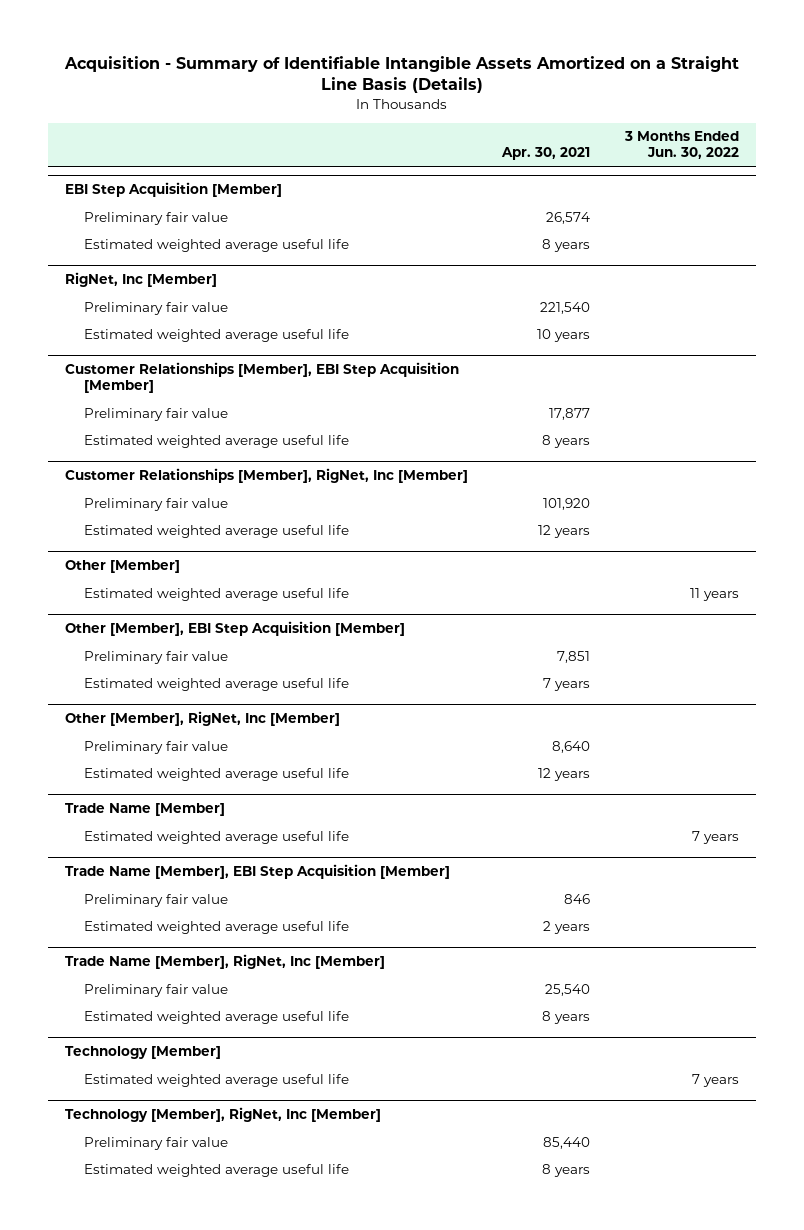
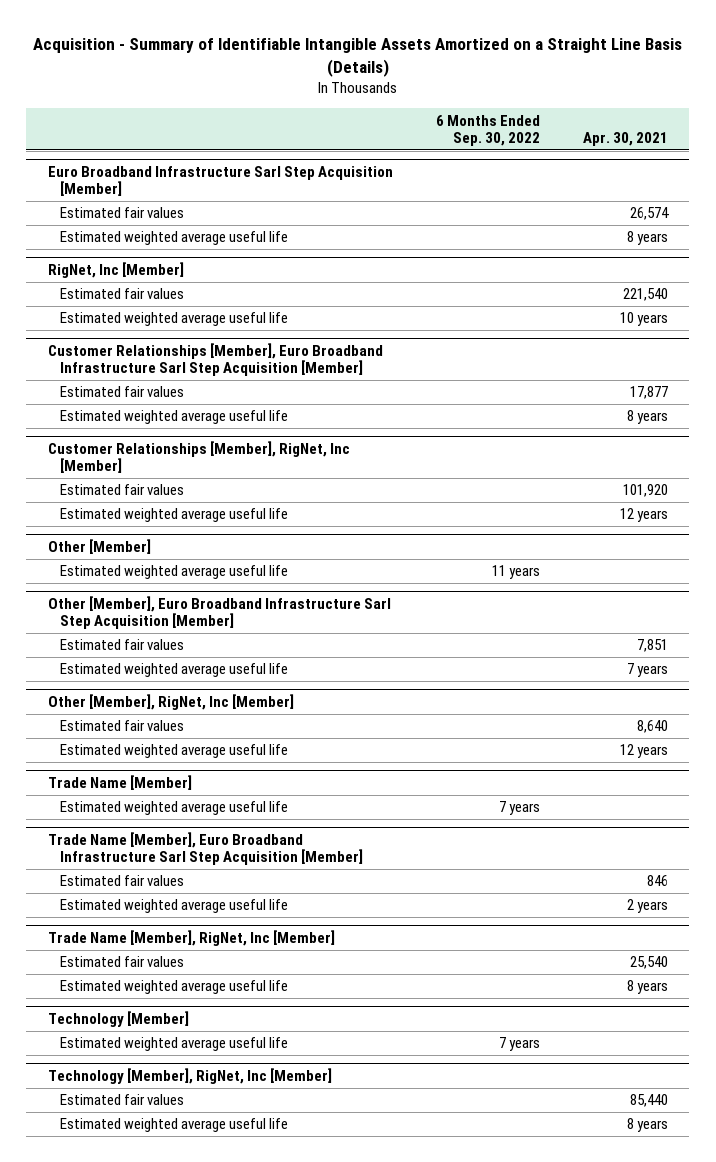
- | Apr. 30, 2021 | 3 Months Ended Jun. 30, 2022
+ | 6 Months Ended Sep. 30, 2022 | Apr. 30, 2021
- EBI Step Acquisition [Member]
- Preliminary fair value | 26,574 |
+ Euro Broadband Infrastructure Sarl Step Acquisition [Member]
+ Estimated fair values | | 26,574
@ RigNet, Inc [Member]
- Preliminary fair value | 221,540 |
+ Estimated fair values | | 221,540
- Customer Relationships [Member], EBI Step Acquisition [Member]
- Preliminary fair value | 17,877 |
+ Customer Relationships [Member], Euro Broadband Infrastructure Sarl Step Acquisition [Member]
+ Estimated fair values | | 17,877
@ Customer Relationships [Member], RigNet, Inc [Member]
- Preliminary fair value | 101,920 |
+ Estimated fair values | | 101,920
- Other [Member], EBI Step Acquisition [Member]
- Preliminary fair value | 7,851 |
+ Other [Member], Euro Broadband Infrastructure Sarl Step Acquisition [Member]
+ Estimated fair values | | 7,851
@ Other [Member], RigNet, Inc [Member]
- Preliminary fair value | 8,640 |
+ Estimated fair values | | 8,640
- Trade Name [Member], EBI Step Acquisition [Member]
- Preliminary fair value | 846 |
+ Trade Name [Member], Euro Broadband Infrastructure Sarl Step Acquisition [Member]
+ Estimated fair values | | 846
@ Trade Name [Member], RigNet, Inc [Member]
- Preliminary fair value | 25,540 |
+ Estimated fair values | | 25,540
@ Technology [Member], RigNet, Inc [Member]
- Preliminary fair value | 85,440 |
+ Estimated fair values | | 85,440

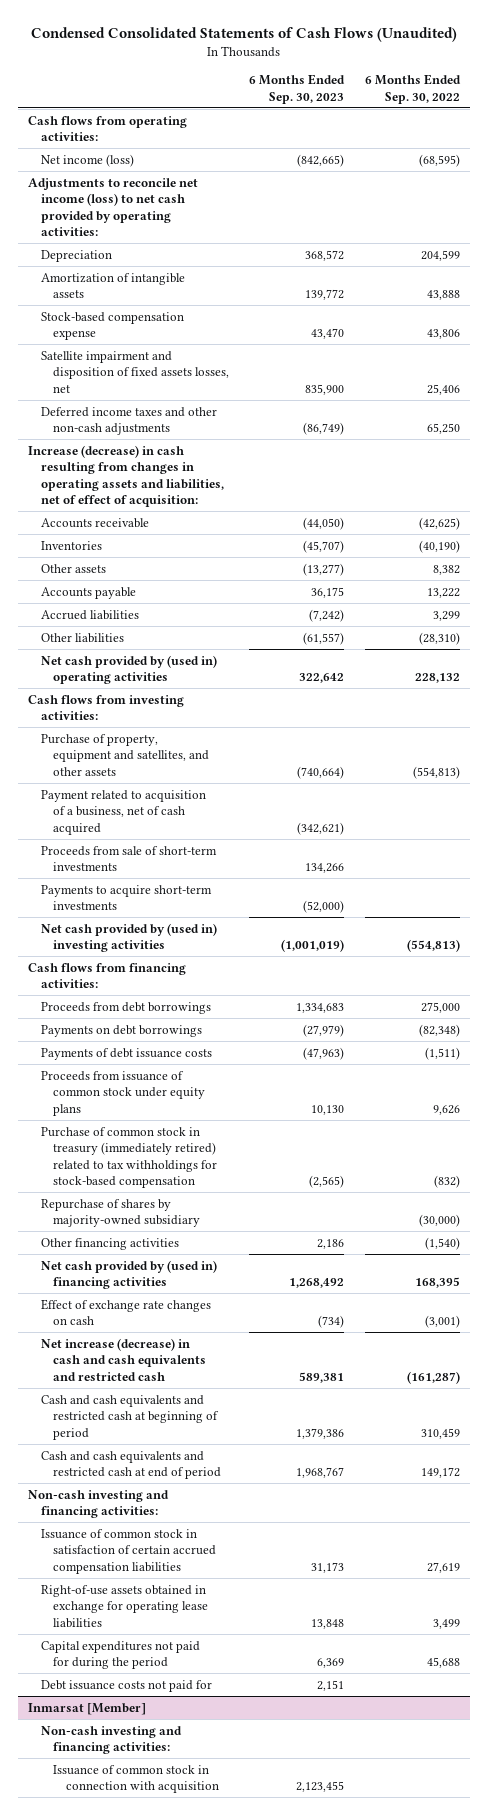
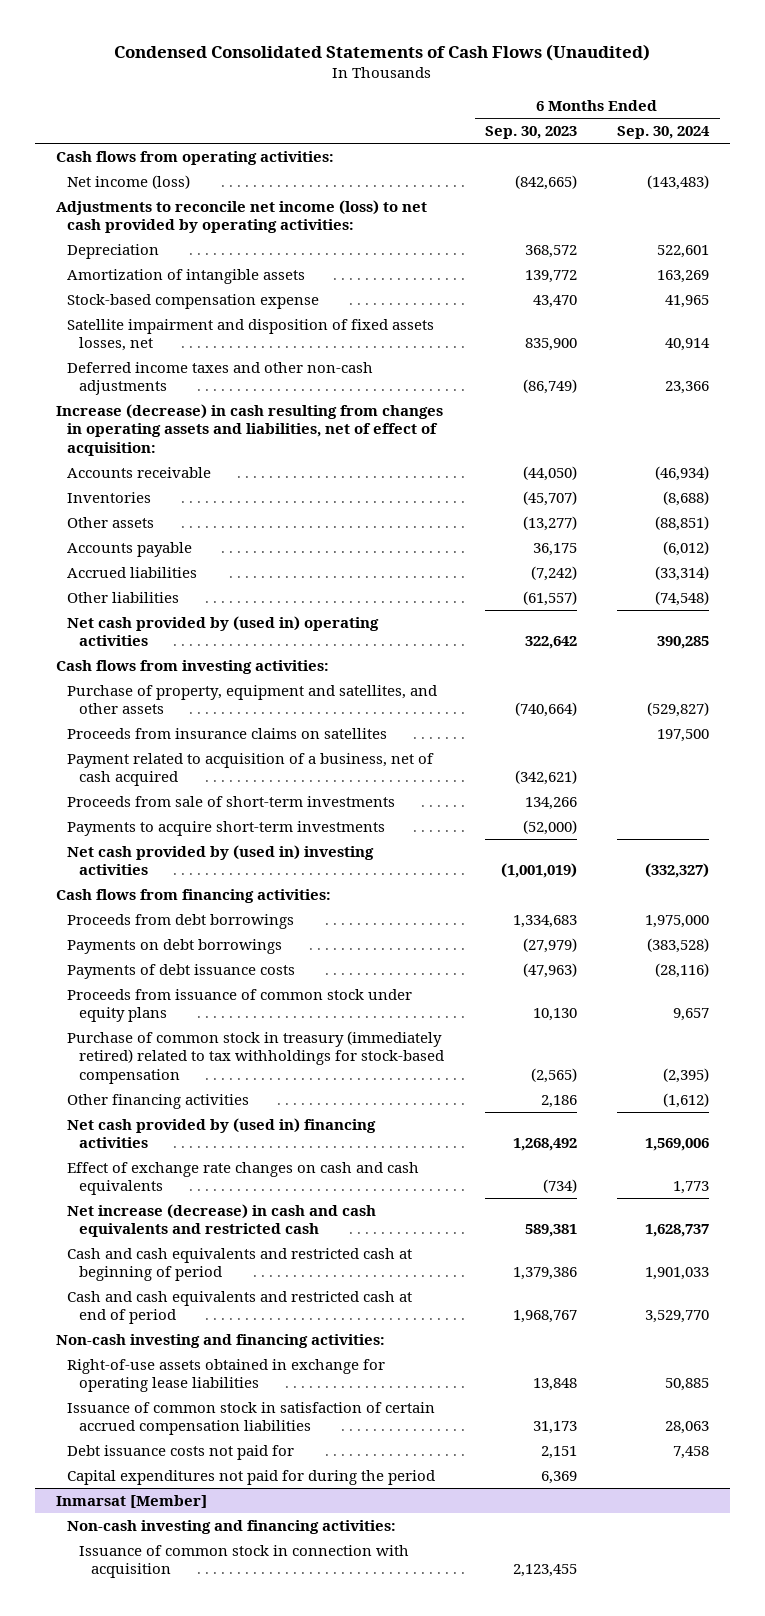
- | 6 Months Ended Sep. 30, 2023 | 6 Months Ended Sep. 30, 2022
+ | 6 Months Ended Sep. 30, 2023 | 6 Months Ended Sep. 30, 2024
+ Proceeds from insurance claims on satellites | | 197,500
- Repurchase of shares by majority-owned subsidiary | | (30,000)
- Effect of exchange rate changes on cash | (734) | (3,001)
+ Effect of exchange rate changes on cash and cash equivalents | (734) | 1,773
moved down: Issuance of common stock in satisfaction of certain accrued compensation liabilities | 31,173 | 28,063
moved down: Capital expenditures not paid for during the period | 6,369 |

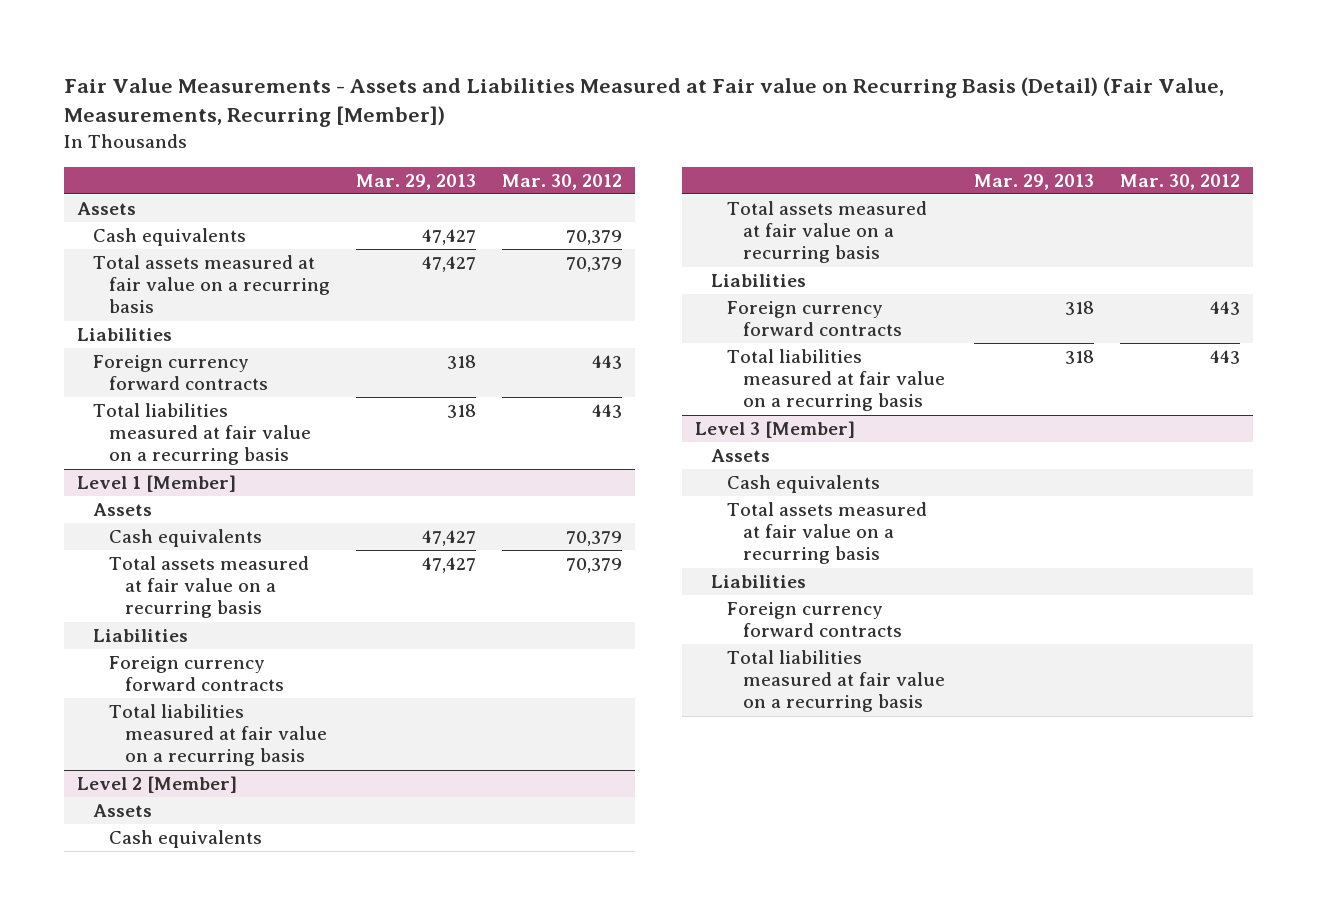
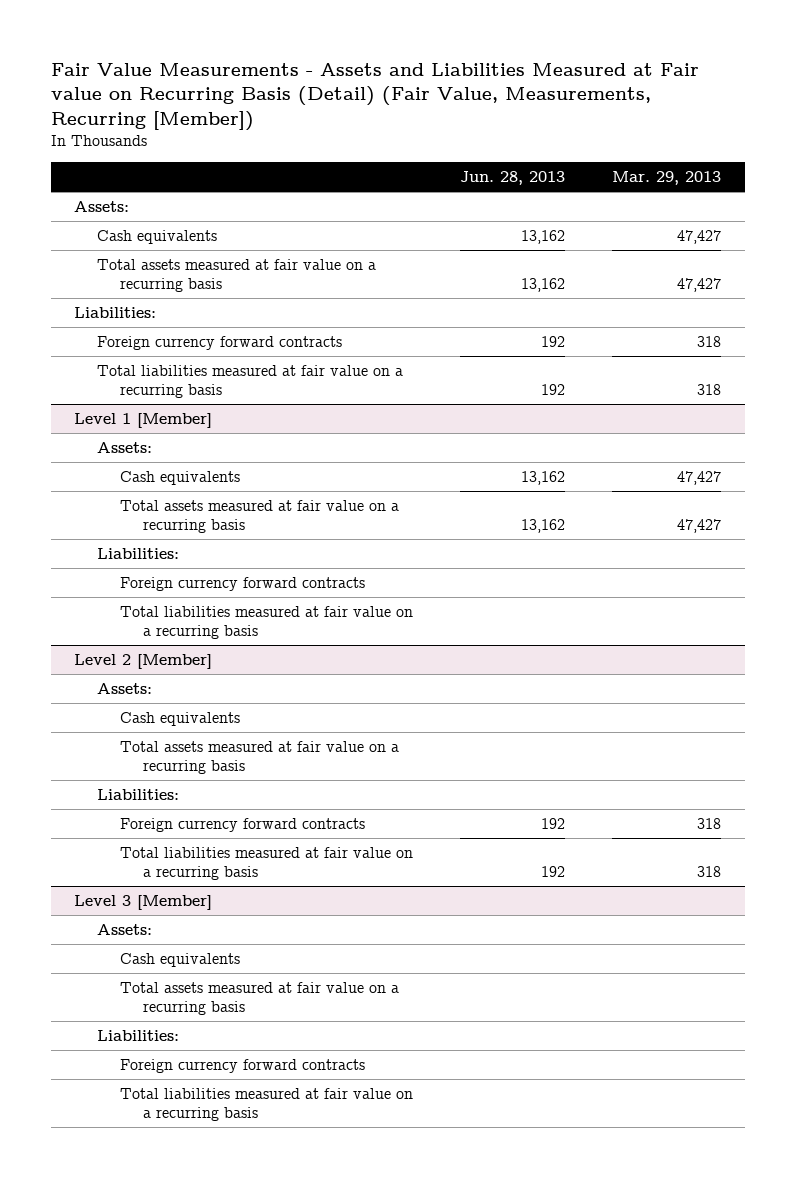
- | Mar. 29, 2013 | Mar. 30, 2012
+ | Jun. 28, 2013 | Mar. 29, 2013
- Assets
+ Assets:
- Liabilities
+ Liabilities:
@ Level 1 [Member]
- Assets
+ Assets:
- Liabilities
+ Liabilities:
@ Level 2 [Member]
- Assets
+ Assets:
- Liabilities
+ Liabilities:
@ Level 3 [Member]
- Assets
+ Assets:
- Liabilities
+ Liabilities:

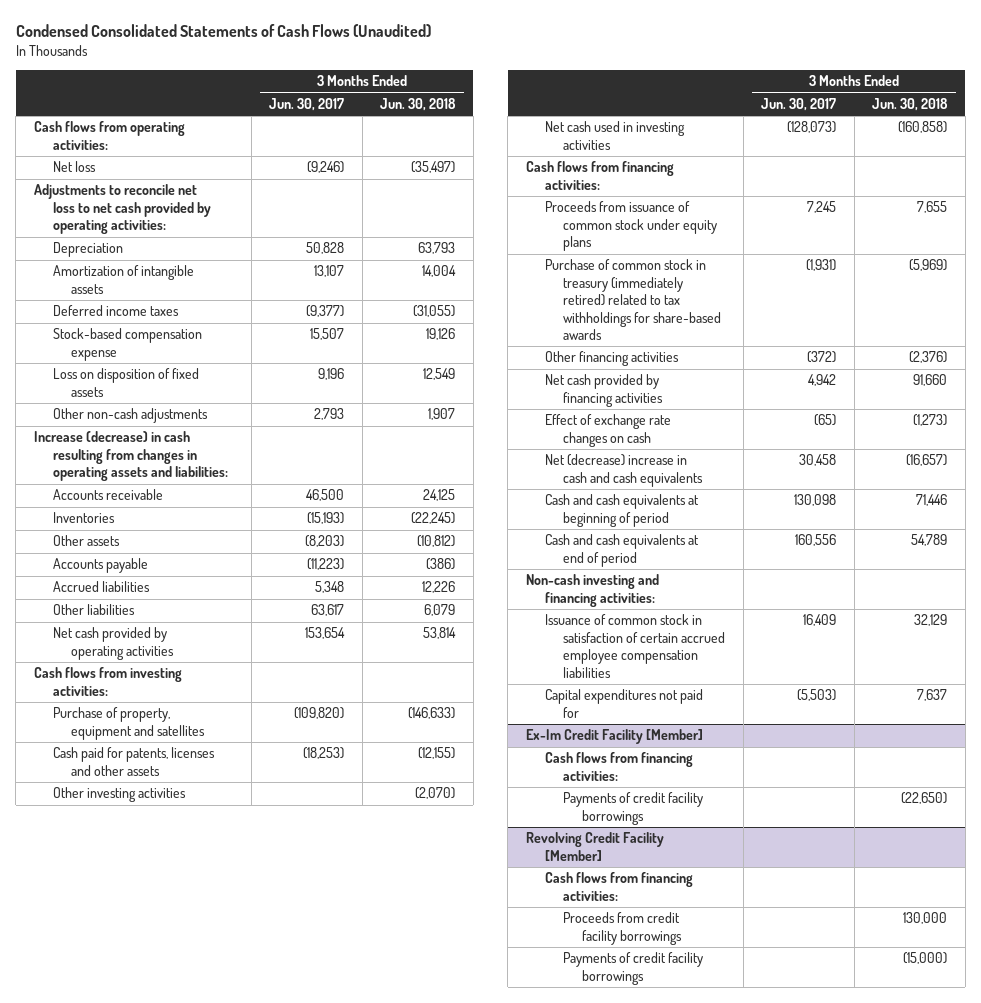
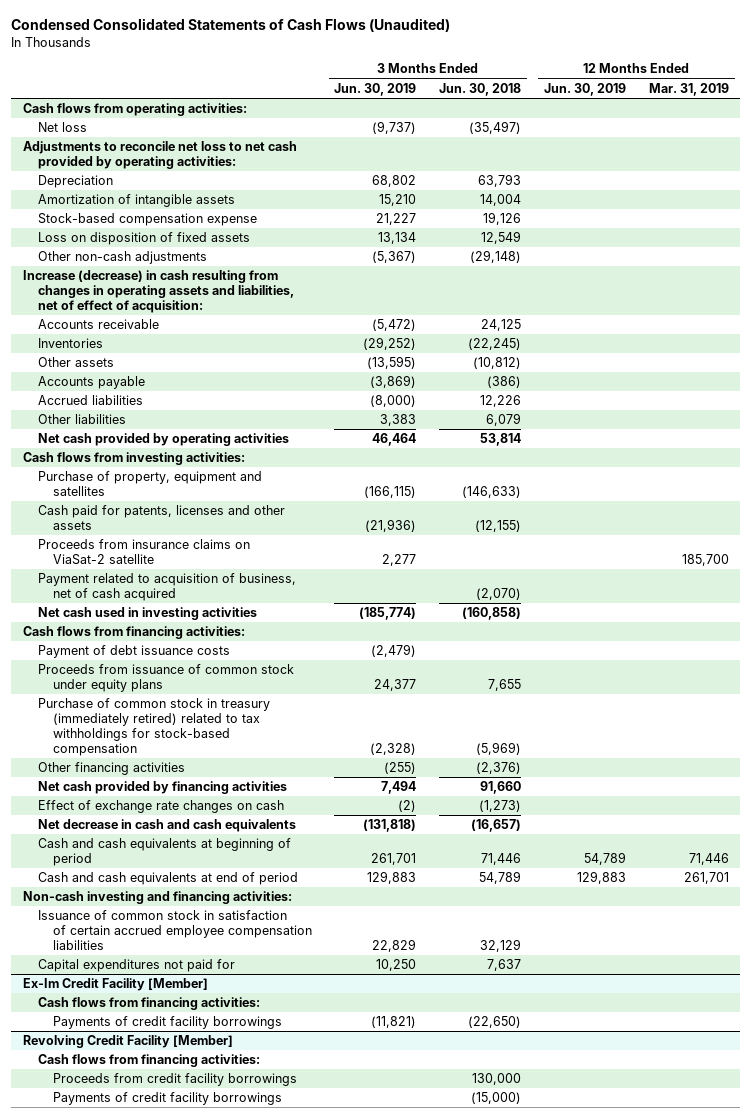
- | 3 Months Ended Jun. 30, 2017 | 3 Months Ended Jun. 30, 2018
+ | 3 Months Ended Jun. 30, 2019 | 3 Months Ended Jun. 30, 2018 | 12 Months Ended Jun. 30, 2019 | 12 Months Ended Mar. 31, 2019
- Deferred income taxes | (9,377) | (31,055)
- Other non-cash adjustments | 2,793 | 1,907
- Increase (decrease) in cash resulting from changes in operating assets and liabilities:
+ Other non-cash adjustments | (5,367) | (29,148) | |
+ Increase (decrease) in cash resulting from changes in operating assets and liabilities, net of effect of acquisition:
- Other investing activities | | (2,070)
+ Proceeds from insurance claims on ViaSat-2 satellite | 2,277 | | | 185,700
+ Payment related to acquisition of business, net of cash acquired | | (2,070) | |
+ Payment of debt issuance costs | (2,479) | | |
- Purchase of common stock in treasury (immediately retired) related to tax withholdings for share-based awards | (1,931) | (5,969)
+ Purchase of common stock in treasury (immediately retired) related to tax withholdings for stock-based compensation | (2,328) | (5,969) | |
- Net (decrease) increase in cash and cash equivalents | 30,458 | (16,657)
+ Net decrease in cash and cash equivalents | (131,818) | (16,657) | |

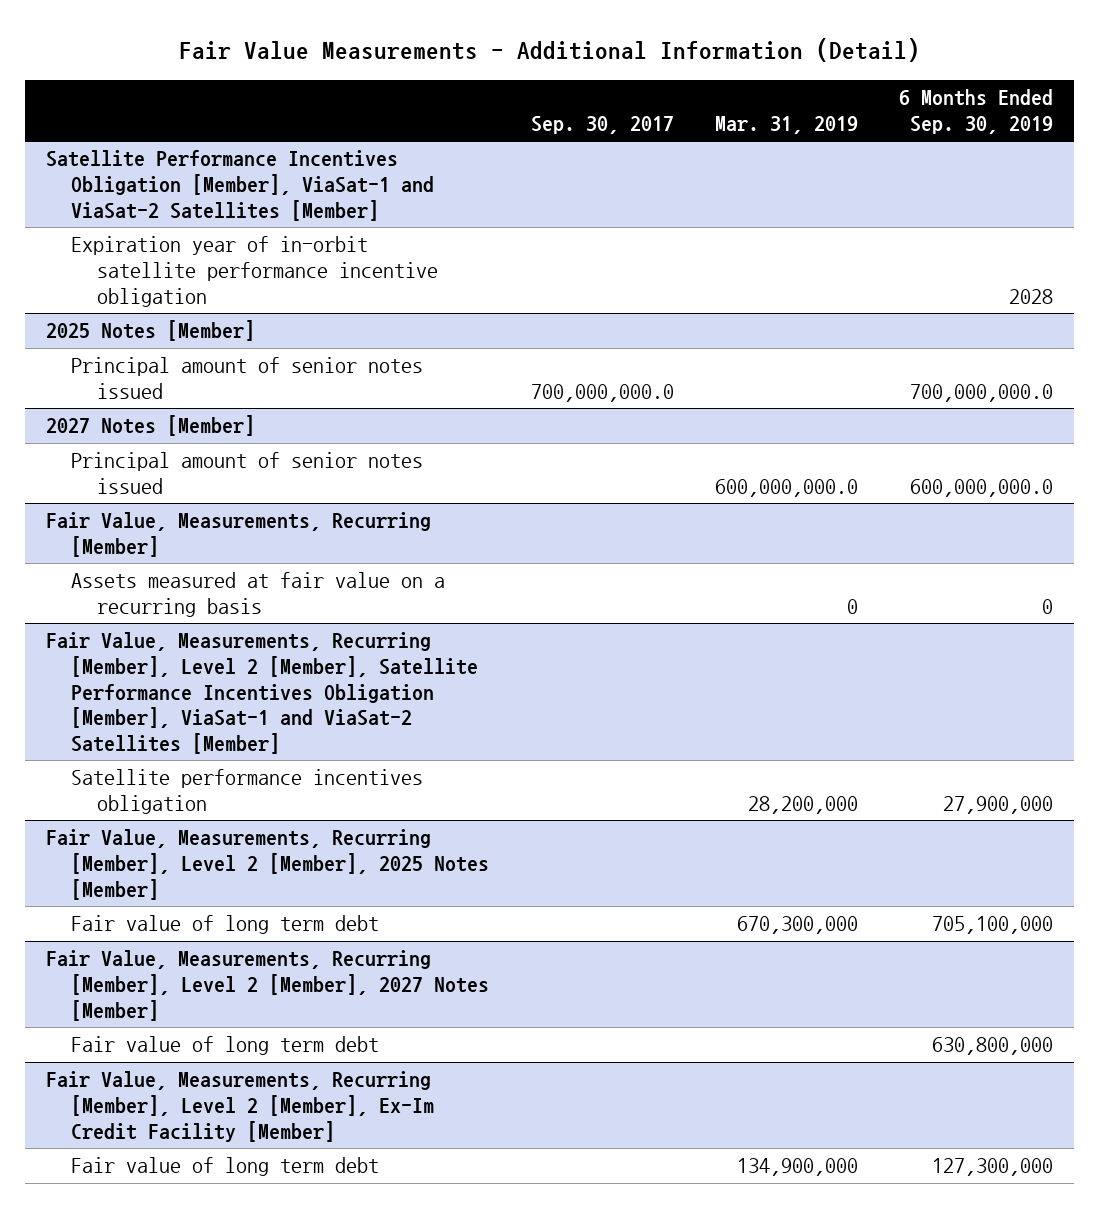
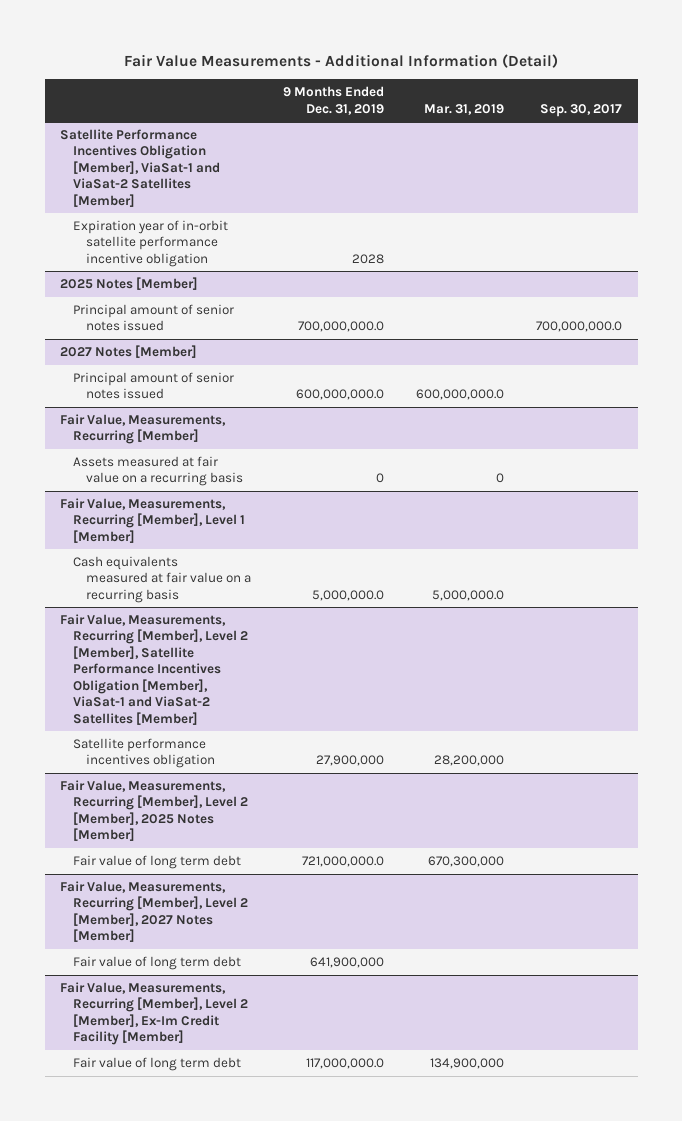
- | Sep. 30, 2017 | Mar. 31, 2019 | 6 Months Ended Sep. 30, 2019
+ | 9 Months Ended Dec. 31, 2019 | Mar. 31, 2019 | Sep. 30, 2017
+ Fair Value, Measurements, Recurring [Member], Level 1 [Member]
+ Cash equivalents measured at fair value on a recurring basis | 5,000,000.0 | 5,000,000.0 |

